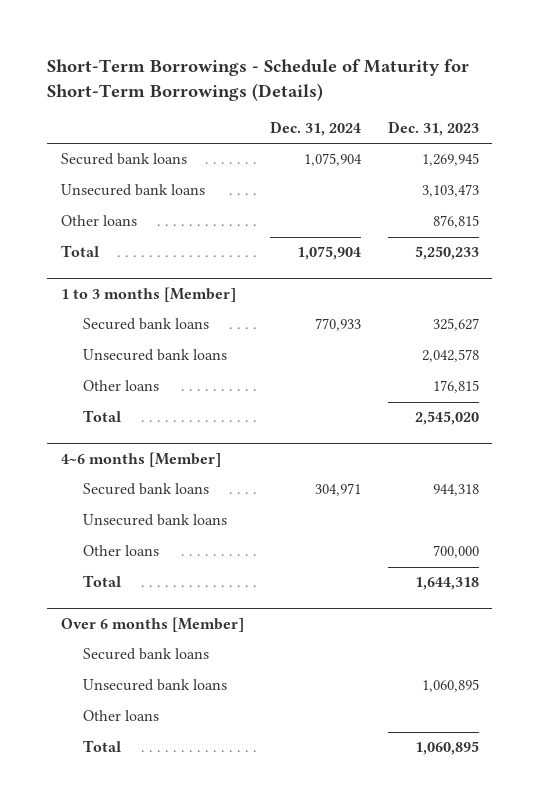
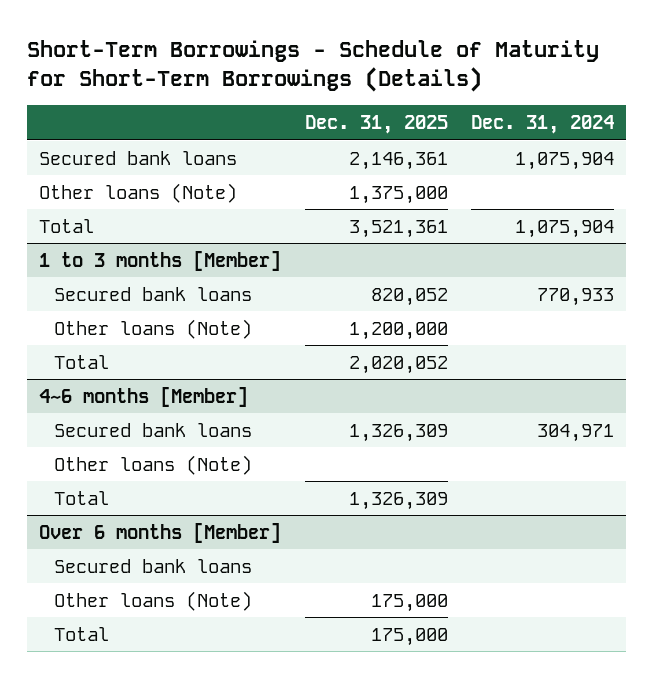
- | Dec. 31, 2024 | Dec. 31, 2023
+ | Dec. 31, 2025 | Dec. 31, 2024
- Unsecured bank loans | | 3,103,473
- Other loans | | 876,815
+ Other loans (Note) | 1,375,000 |
@ 1 to 3 months [Member]
- Unsecured bank loans | | 2,042,578
- Other loans | | 176,815
+ Other loans (Note) | 1,200,000 |
@ 4~6 months [Member]
- Unsecured bank loans
- Other loans | | 700,000
+ Other loans (Note)
@ Over 6 months [Member]
- Unsecured bank loans | | 1,060,895
- Other loans
+ Other loans (Note) | 175,000 |

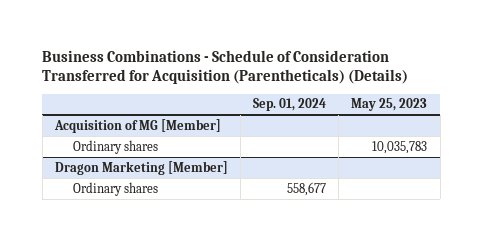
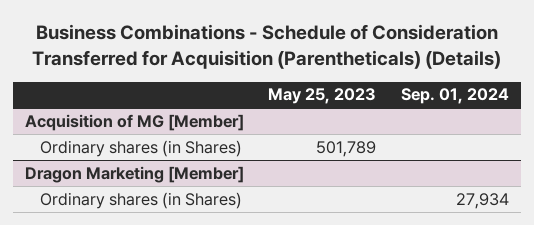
- | Sep. 01, 2024 | May 25, 2023
+ | May 25, 2023 | Sep. 01, 2024
@ Acquisition of MG [Member]
- Ordinary shares | | 10,035,783
+ Ordinary shares (in Shares) | 501,789 |
@ Dragon Marketing [Member]
- Ordinary shares | 558,677 |
+ Ordinary shares (in Shares) | | 27,934

